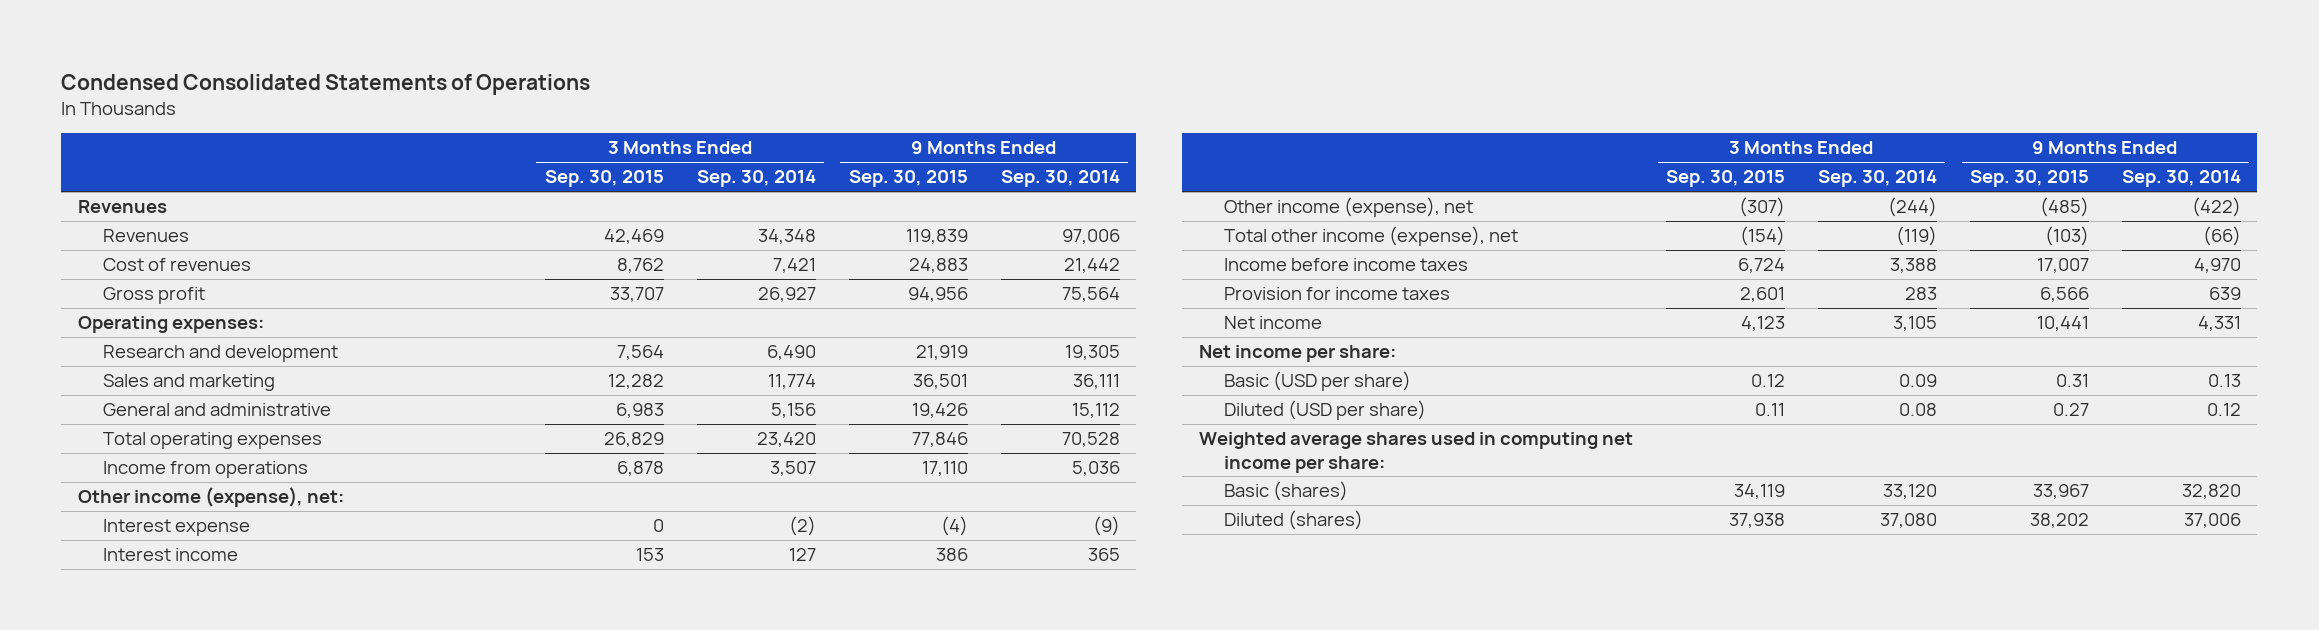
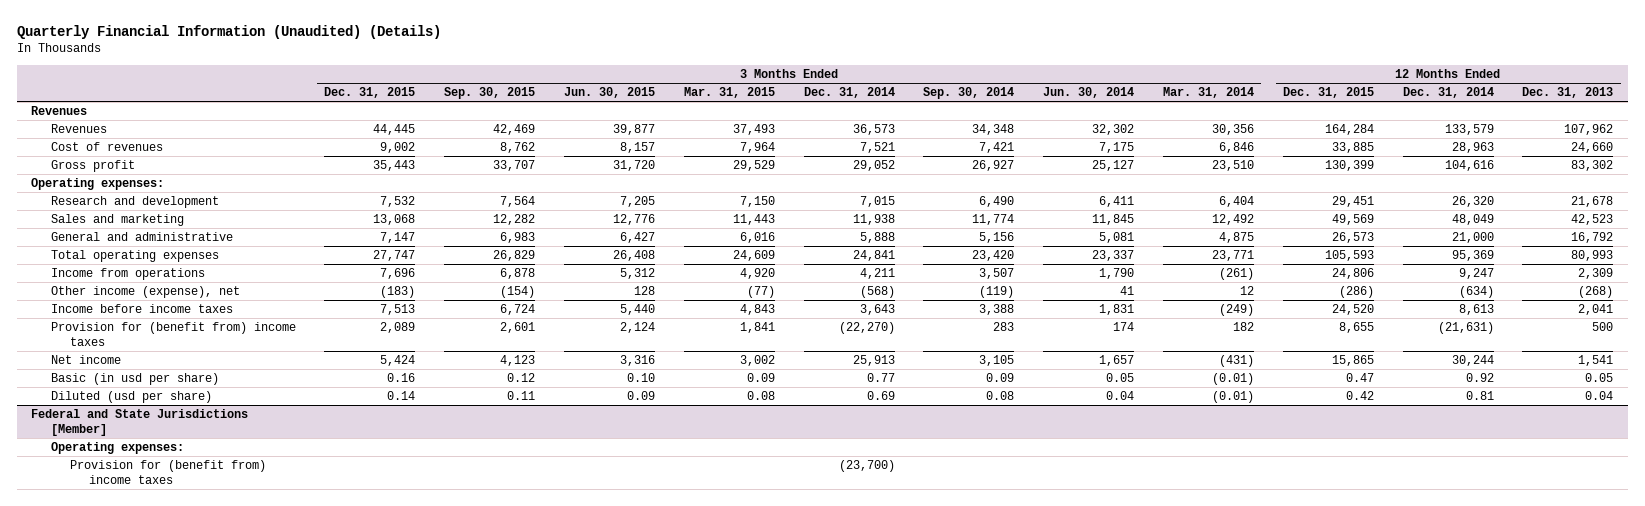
- Condensed Consolidated Statements of Operations
+ Quarterly Financial Information (Unaudited) (Details)
- | 3 Months Ended Sep. 30, 2015 | 3 Months Ended Sep. 30, 2014 | 9 Months Ended Sep. 30, 2015 | 9 Months Ended Sep. 30, 2014
+ | 3 Months Ended Dec. 31, 2015 | 3 Months Ended Sep. 30, 2015 | 3 Months Ended Jun. 30, 2015 | 3 Months Ended Mar. 31, 2015 | 3 Months Ended Dec. 31, 2014 | 3 Months Ended Sep. 30, 2014 | 3 Months Ended Jun. 30, 2014 | 3 Months Ended Mar. 31, 2014 | 12 Months Ended Dec. 31, 2015 | 12 Months Ended Dec. 31, 2014 | 12 Months Ended Dec. 31, 2013
- Other income (expense), net:
- Interest expense | 0 | (2) | (4) | (9)
- Interest income | 153 | 127 | 386 | 365
- Other income (expense), net | (307) | (244) | (485) | (422)
- Total other income (expense), net | (154) | (119) | (103) | (66)
+ Other income (expense), net | (183) | (154) | 128 | (77) | (568) | (119) | 41 | 12 | (286) | (634) | (268)
- Provision for income taxes | 2,601 | 283 | 6,566 | 639
+ Provision for (benefit from) income taxes | 2,089 | 2,601 | 2,124 | 1,841 | (22,270) | 283 | 174 | 182 | 8,655 | (21,631) | 500
- Net income per share:
- Basic (USD per share) | 0.12 | 0.09 | 0.31 | 0.13
- Diluted (USD per share) | 0.11 | 0.08 | 0.27 | 0.12
- Weighted average shares used in computing net income per share:
- Basic (shares) | 34,119 | 33,120 | 33,967 | 32,820
- Diluted (shares) | 37,938 | 37,080 | 38,202 | 37,006
+ Basic (in usd per share) | 0.16 | 0.12 | 0.10 | 0.09 | 0.77 | 0.09 | 0.05 | (0.01) | 0.47 | 0.92 | 0.05
+ Diluted (usd per share) | 0.14 | 0.11 | 0.09 | 0.08 | 0.69 | 0.08 | 0.04 | (0.01) | 0.42 | 0.81 | 0.04
+ Federal and State Jurisdictions [Member]
+ Operating expenses:
+ Provision for (benefit from) income taxes | | | | | (23,700) | | | | | |

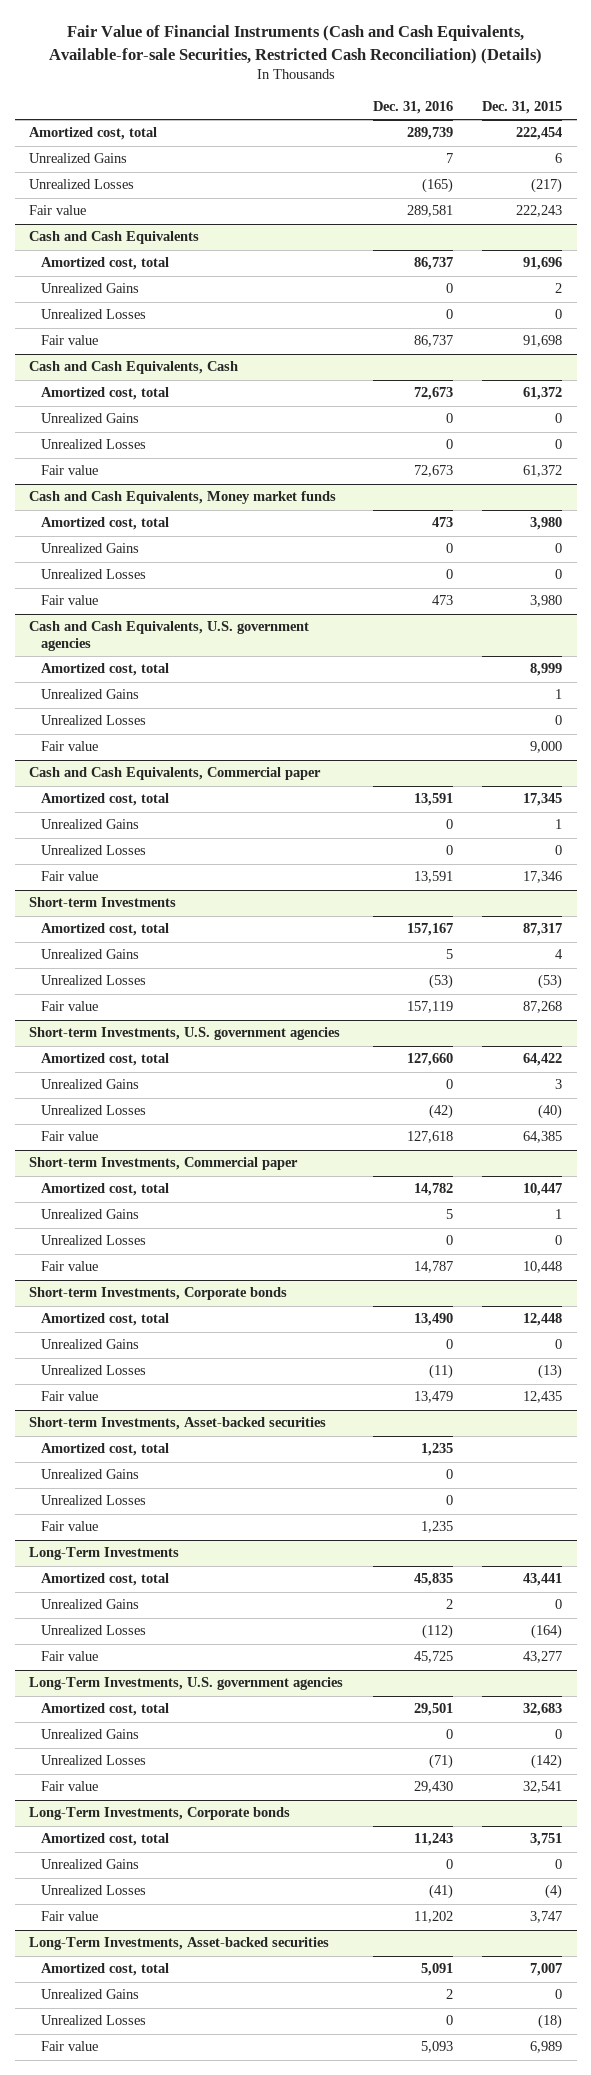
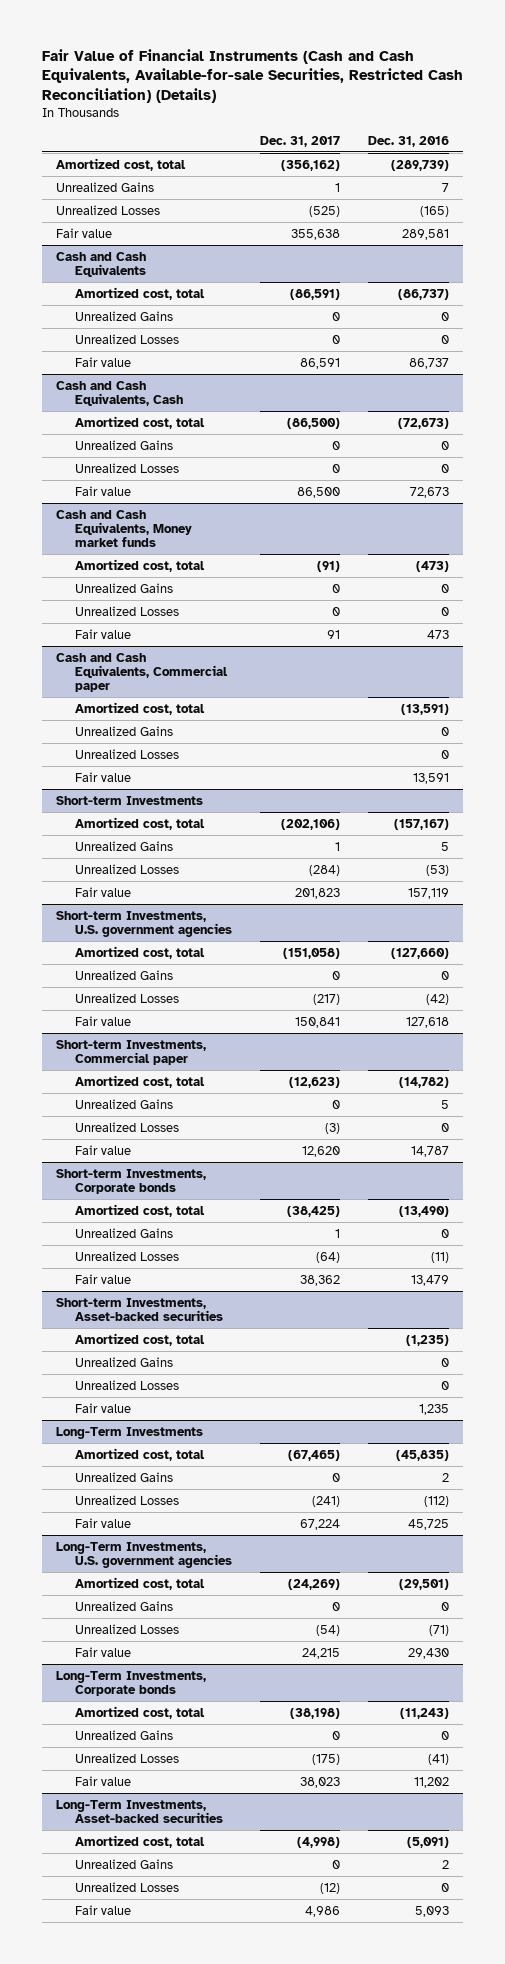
- | Dec. 31, 2016 | Dec. 31, 2015
+ | Dec. 31, 2017 | Dec. 31, 2016
- Amortized cost, total | 289,739 | 222,454
+ Amortized cost, total | (356,162) | (289,739)
@ Cash and Cash Equivalents
- Amortized cost, total | 86,737 | 91,696
+ Amortized cost, total | (86,591) | (86,737)
@ Cash and Cash Equivalents, Cash
- Amortized cost, total | 72,673 | 61,372
+ Amortized cost, total | (86,500) | (72,673)
@ Cash and Cash Equivalents, Money market funds
- Amortized cost, total | 473 | 3,980
+ Amortized cost, total | (91) | (473)
- Cash and Cash Equivalents, U.S. government agencies
- Amortized cost, total | | 8,999
- Unrealized Gains | | 1
- Unrealized Losses | | 0
- Fair value | | 9,000
@ Cash and Cash Equivalents, Commercial paper
- Amortized cost, total | 13,591 | 17,345
+ Amortized cost, total | | (13,591)
@ Short-term Investments
- Amortized cost, total | 157,167 | 87,317
+ Amortized cost, total | (202,106) | (157,167)
@ Short-term Investments, U.S. government agencies
- Amortized cost, total | 127,660 | 64,422
+ Amortized cost, total | (151,058) | (127,660)
@ Short-term Investments, Commercial paper
- Amortized cost, total | 14,782 | 10,447
+ Amortized cost, total | (12,623) | (14,782)
@ Short-term Investments, Corporate bonds
- Amortized cost, total | 13,490 | 12,448
+ Amortized cost, total | (38,425) | (13,490)
@ Short-term Investments, Asset-backed securities
- Amortized cost, total | 1,235 |
+ Amortized cost, total | | (1,235)
@ Long-Term Investments
- Amortized cost, total | 45,835 | 43,441
+ Amortized cost, total | (67,465) | (45,835)
@ Long-Term Investments, U.S. government agencies
- Amortized cost, total | 29,501 | 32,683
+ Amortized cost, total | (24,269) | (29,501)
@ Long-Term Investments, Corporate bonds
- Amortized cost, total | 11,243 | 3,751
+ Amortized cost, total | (38,198) | (11,243)
@ Long-Term Investments, Asset-backed securities
- Amortized cost, total | 5,091 | 7,007
+ Amortized cost, total | (4,998) | (5,091)

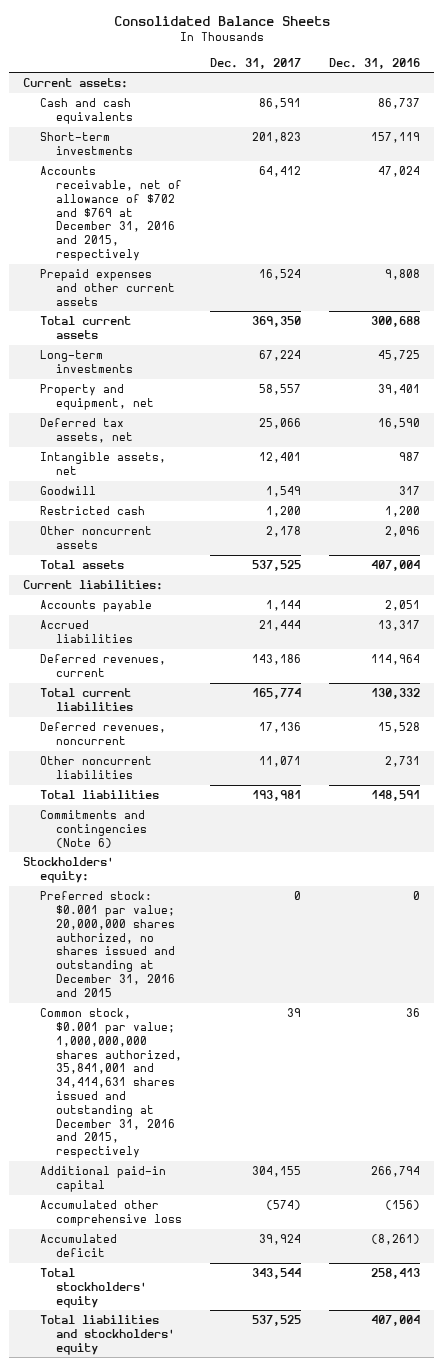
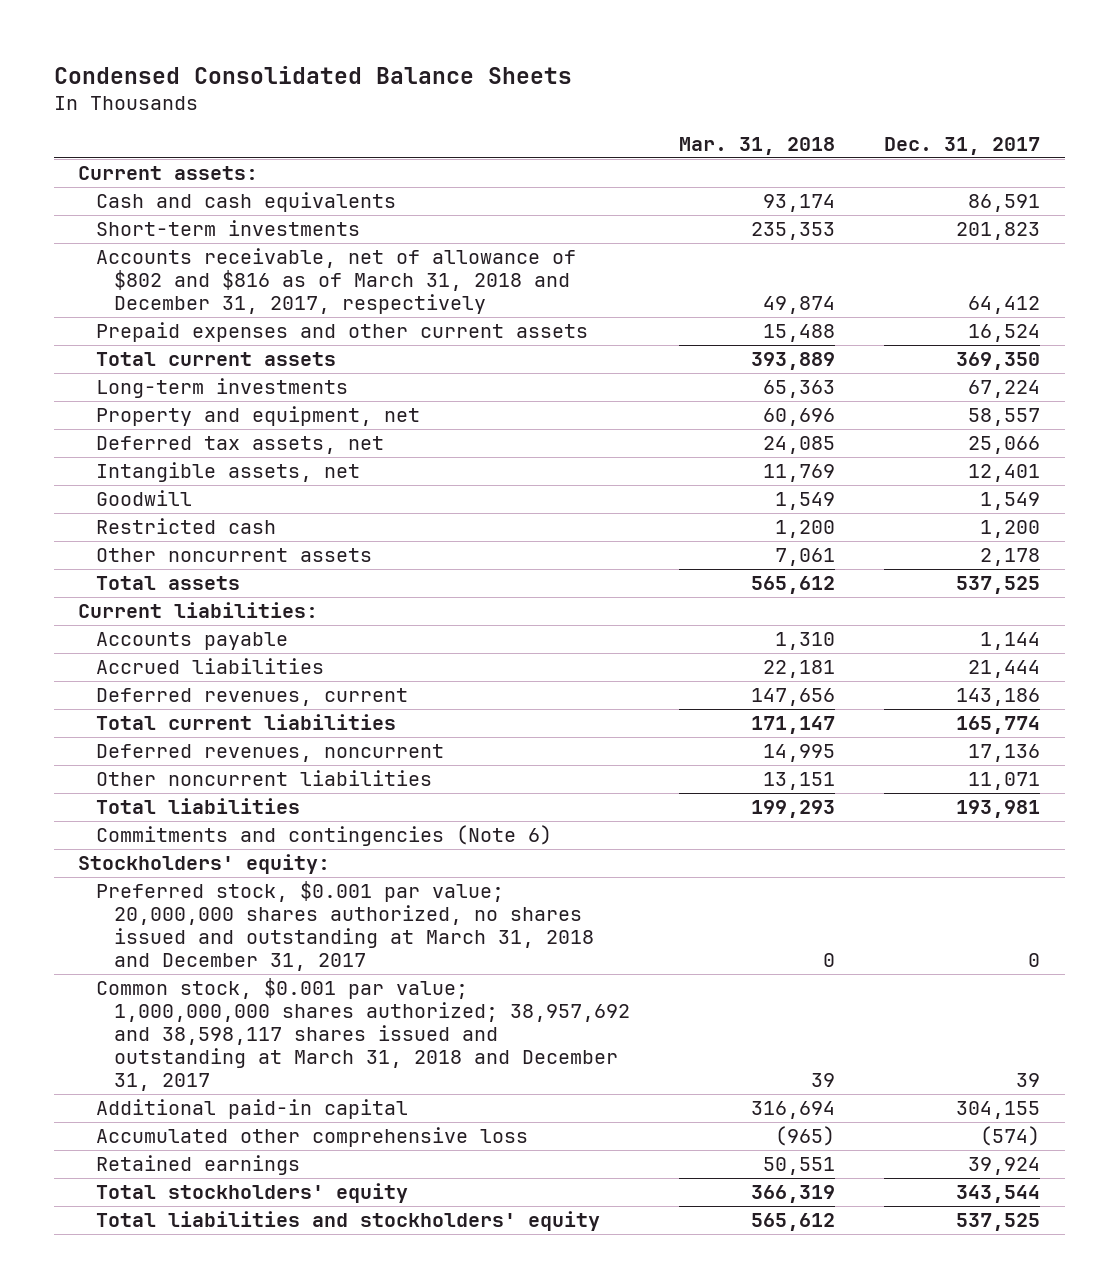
- Consolidated Balance Sheets
+ Condensed Consolidated Balance Sheets
- | Dec. 31, 2017 | Dec. 31, 2016
+ | Mar. 31, 2018 | Dec. 31, 2017
- Accounts receivable, net of allowance of $702 and $769 at December 31, 2016 and 2015, respectively | 64,412 | 47,024
+ Accounts receivable, net of allowance of $802 and $816 as of March 31, 2018 and December 31, 2017, respectively | 49,874 | 64,412
- Preferred stock: $0.001 par value; 20,000,000 shares authorized, no shares issued and outstanding at December 31, 2016 and 2015 | 0 | 0
- Common stock, $0.001 par value; 1,000,000,000 shares authorized, 35,841,001 and 34,414,631 shares issued and outstanding at December 31, 2016 and 2015, respectively | 39 | 36
+ Preferred stock, $0.001 par value; 20,000,000 shares authorized, no shares issued and outstanding at March 31, 2018 and December 31, 2017 | 0 | 0
+ Common stock, $0.001 par value; 1,000,000,000 shares authorized; 38,957,692 and 38,598,117 shares issued and outstanding at March 31, 2018 and December 31, 2017 | 39 | 39
- Accumulated deficit | 39,924 | (8,261)
+ Retained earnings | 50,551 | 39,924

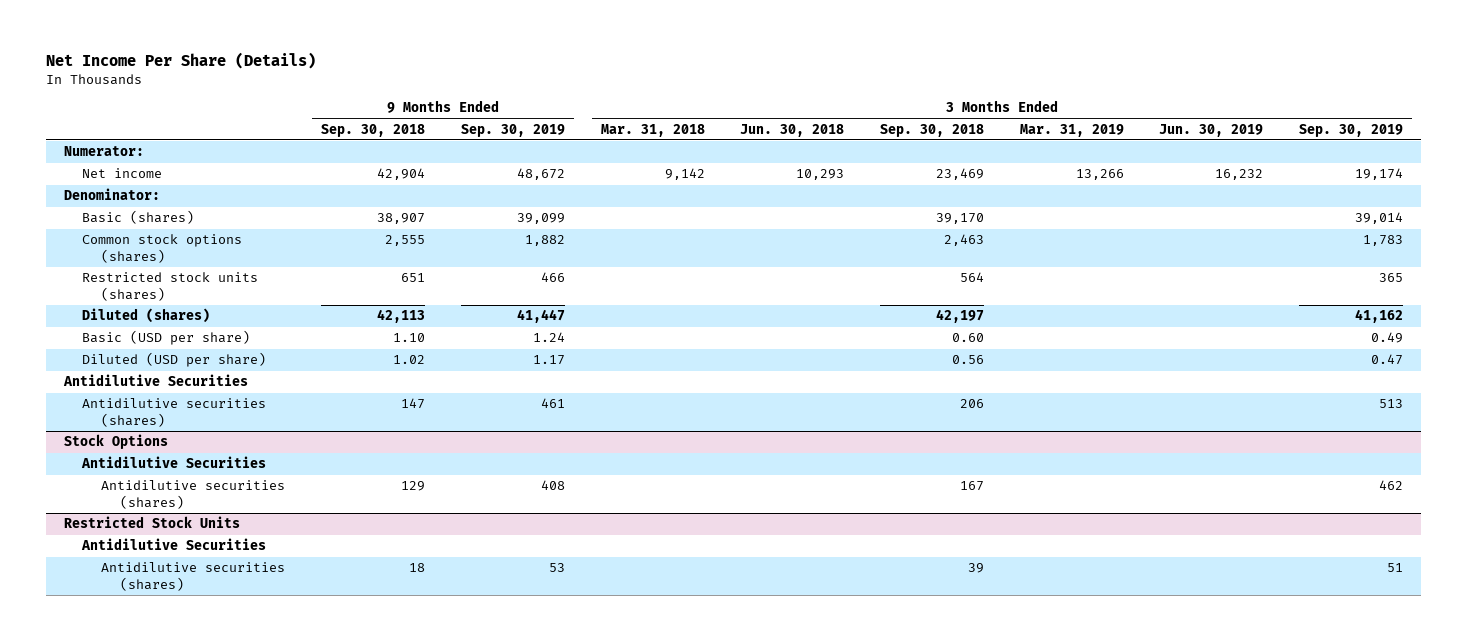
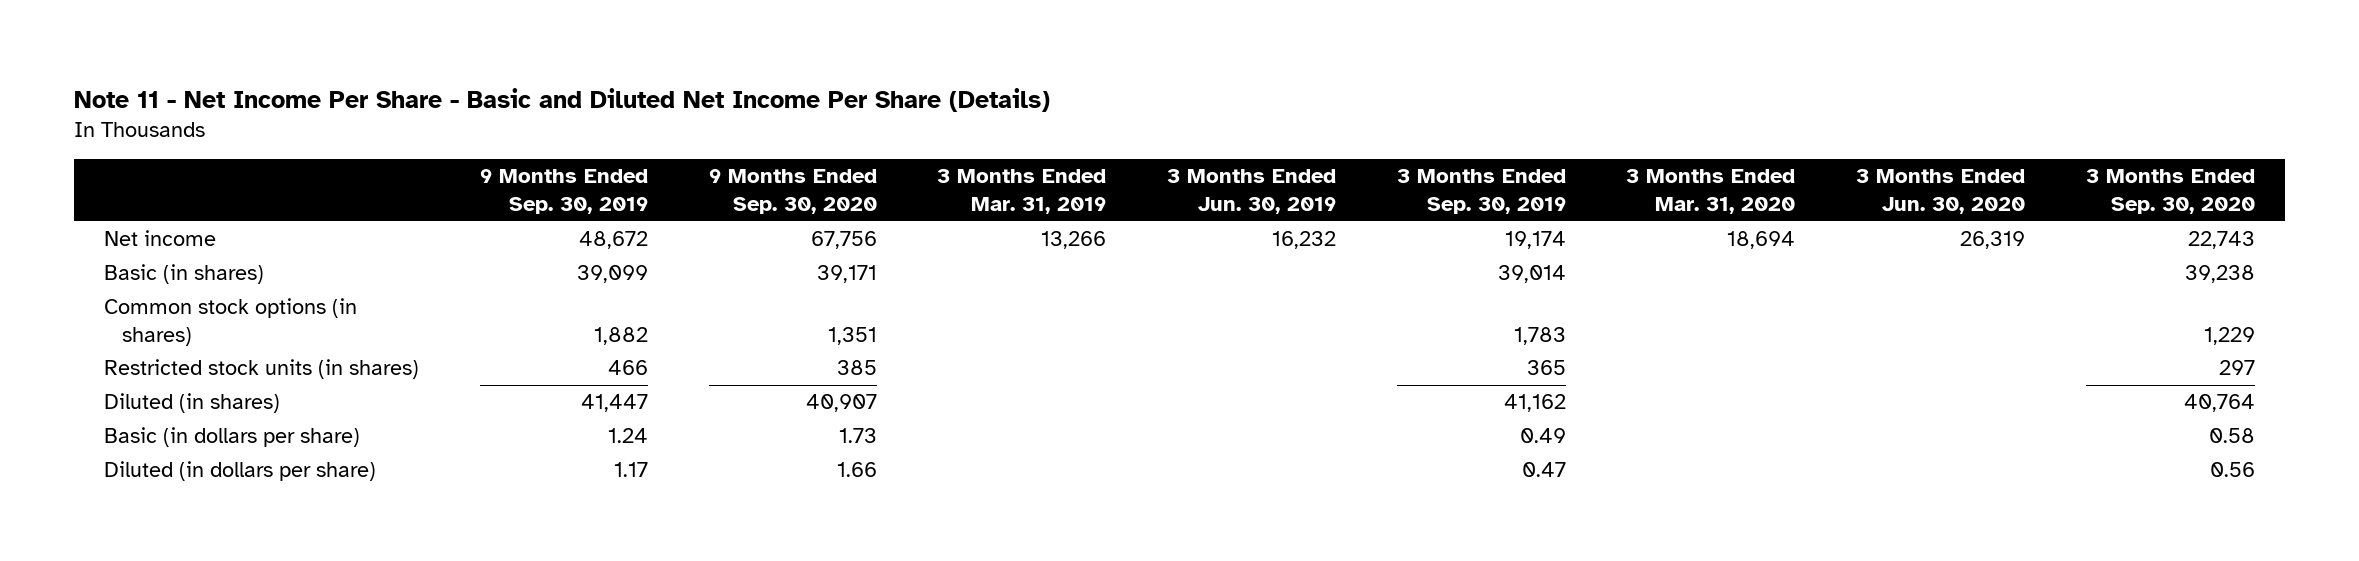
- Net Income Per Share (Details)
+ Note 11 - Net Income Per Share - Basic and Diluted Net Income Per Share (Details)
- | 9 Months Ended Sep. 30, 2018 | 9 Months Ended Sep. 30, 2019 | 3 Months Ended Mar. 31, 2018 | 3 Months Ended Jun. 30, 2018 | 3 Months Ended Sep. 30, 2018 | 3 Months Ended Mar. 31, 2019 | 3 Months Ended Jun. 30, 2019 | 3 Months Ended Sep. 30, 2019
+ | 9 Months Ended Sep. 30, 2019 | 9 Months Ended Sep. 30, 2020 | 3 Months Ended Mar. 31, 2019 | 3 Months Ended Jun. 30, 2019 | 3 Months Ended Sep. 30, 2019 | 3 Months Ended Mar. 31, 2020 | 3 Months Ended Jun. 30, 2020 | 3 Months Ended Sep. 30, 2020
- Numerator:
- Denominator:
- Basic (shares) | 38,907 | 39,099 | | | 39,170 | | | 39,014
- Common stock options (shares) | 2,555 | 1,882 | | | 2,463 | | | 1,783
- Restricted stock units (shares) | 651 | 466 | | | 564 | | | 365
- Diluted (shares) | 42,113 | 41,447 | | | 42,197 | | | 41,162
- Basic (USD per share) | 1.10 | 1.24 | | | 0.60 | | | 0.49
- Diluted (USD per share) | 1.02 | 1.17 | | | 0.56 | | | 0.47
- Antidilutive Securities
- Antidilutive securities (shares) | 147 | 461 | | | 206 | | | 513
- Stock Options
- Antidilutive Securities
- Antidilutive securities (shares) | 129 | 408 | | | 167 | | | 462
- Restricted Stock Units
- Antidilutive Securities
- Antidilutive securities (shares) | 18 | 53 | | | 39 | | | 51
+ Basic (in shares) | 39,099 | 39,171 | | | 39,014 | | | 39,238
+ Common stock options (in shares) | 1,882 | 1,351 | | | 1,783 | | | 1,229
+ Restricted stock units (in shares) | 466 | 385 | | | 365 | | | 297
+ Diluted (in shares) | 41,447 | 40,907 | | | 41,162 | | | 40,764
+ Basic (in dollars per share) | 1.24 | 1.73 | | | 0.49 | | | 0.58
+ Diluted (in dollars per share) | 1.17 | 1.66 | | | 0.47 | | | 0.56

